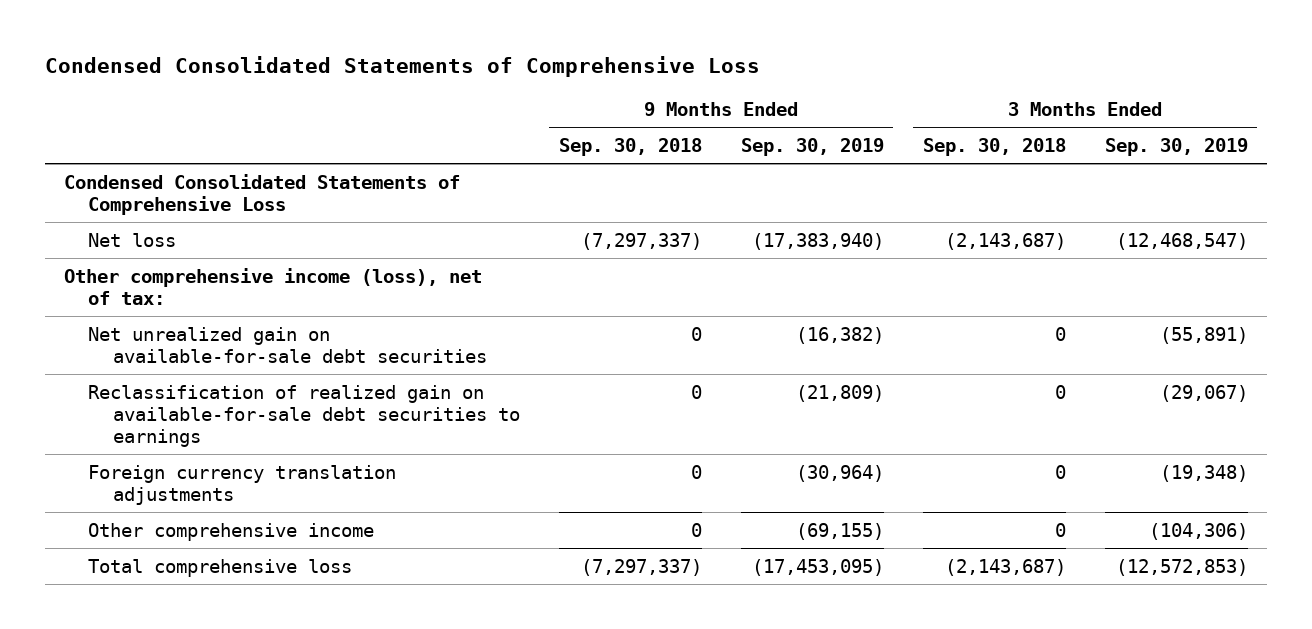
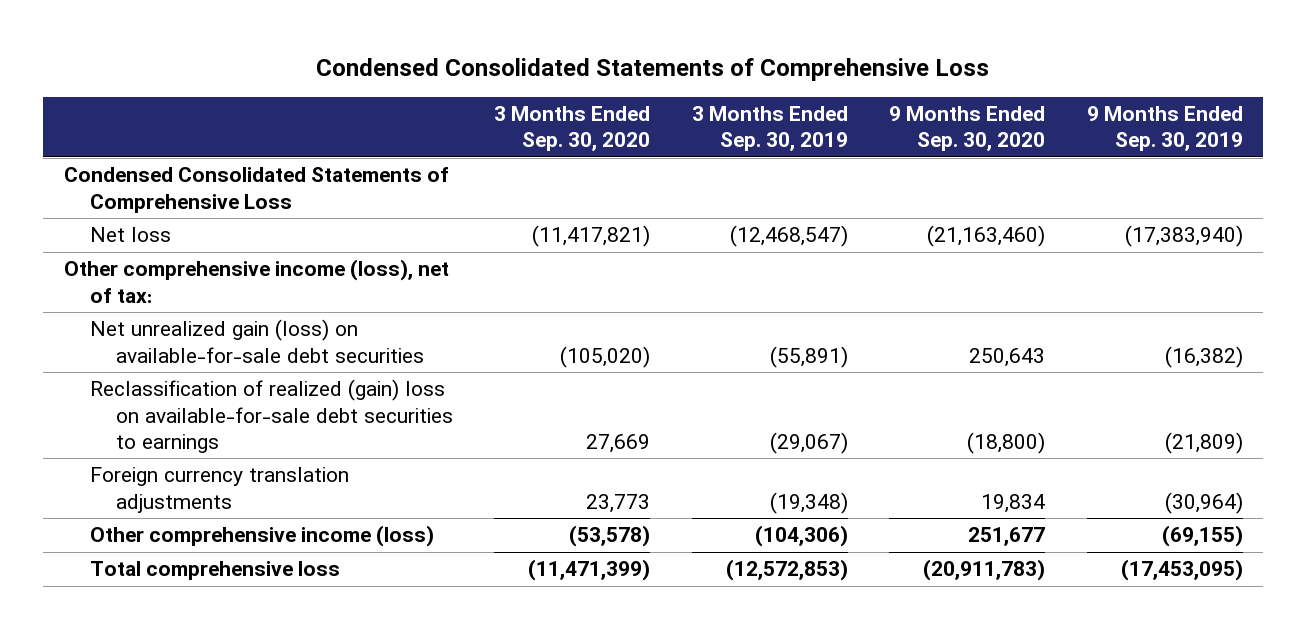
- | 9 Months Ended Sep. 30, 2018 | 9 Months Ended Sep. 30, 2019 | 3 Months Ended Sep. 30, 2018 | 3 Months Ended Sep. 30, 2019
+ | 3 Months Ended Sep. 30, 2020 | 3 Months Ended Sep. 30, 2019 | 9 Months Ended Sep. 30, 2020 | 9 Months Ended Sep. 30, 2019
- Net unrealized gain on available-for-sale debt securities | 0 | (16,382) | 0 | (55,891)
- Reclassification of realized gain on available-for-sale debt securities to earnings | 0 | (21,809) | 0 | (29,067)
+ Net unrealized gain (loss) on available-for-sale debt securities | (105,020) | (55,891) | 250,643 | (16,382)
+ Reclassification of realized (gain) loss on available-for-sale debt securities to earnings | 27,669 | (29,067) | (18,800) | (21,809)
- Other comprehensive income | 0 | (69,155) | 0 | (104,306)
+ Other comprehensive income (loss) | (53,578) | (104,306) | 251,677 | (69,155)

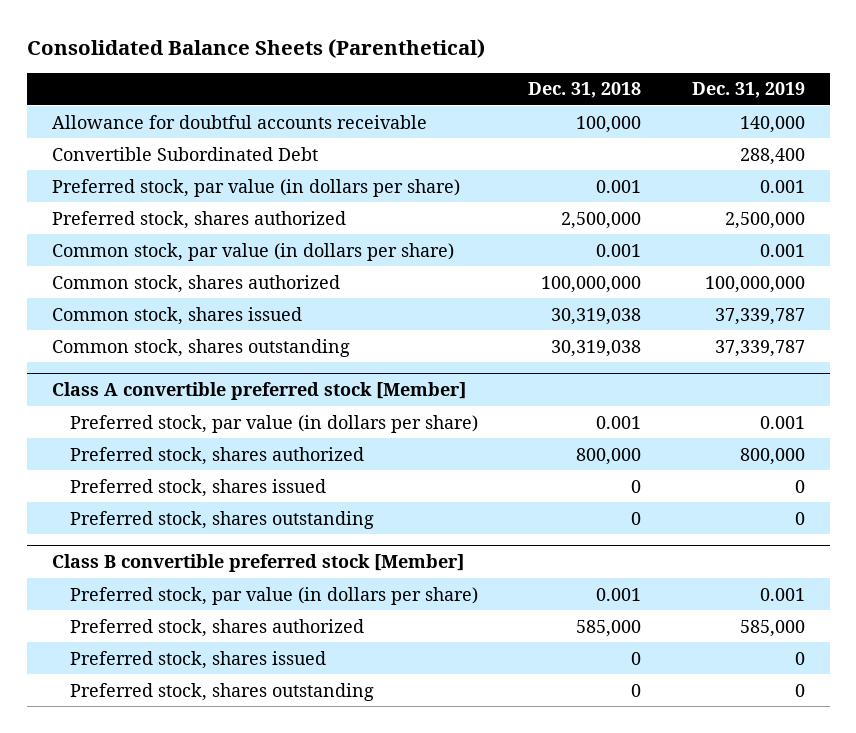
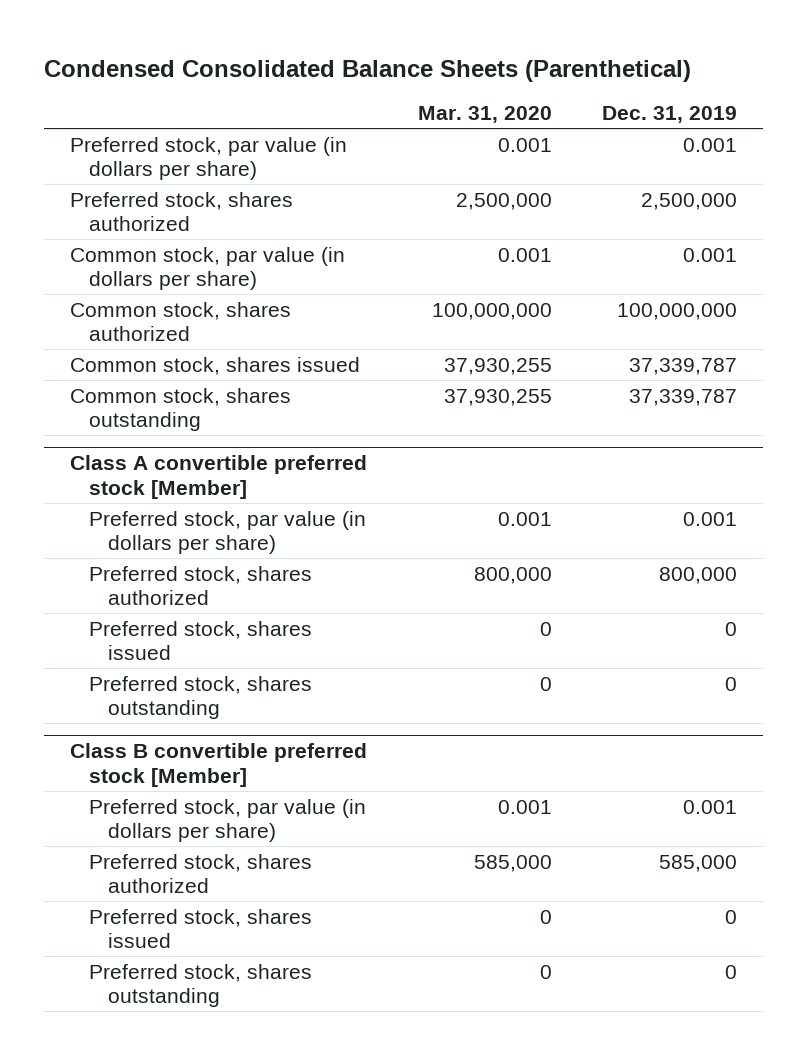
- Consolidated Balance Sheets (Parenthetical)
+ Condensed Consolidated Balance Sheets (Parenthetical)
- | Dec. 31, 2018 | Dec. 31, 2019
+ | Mar. 31, 2020 | Dec. 31, 2019
- Allowance for doubtful accounts receivable | 100,000 | 140,000
- Convertible Subordinated Debt | | 288,400

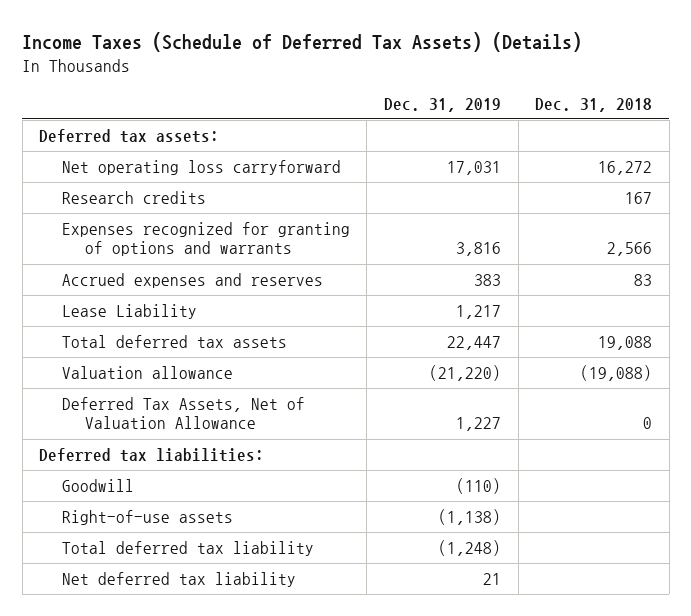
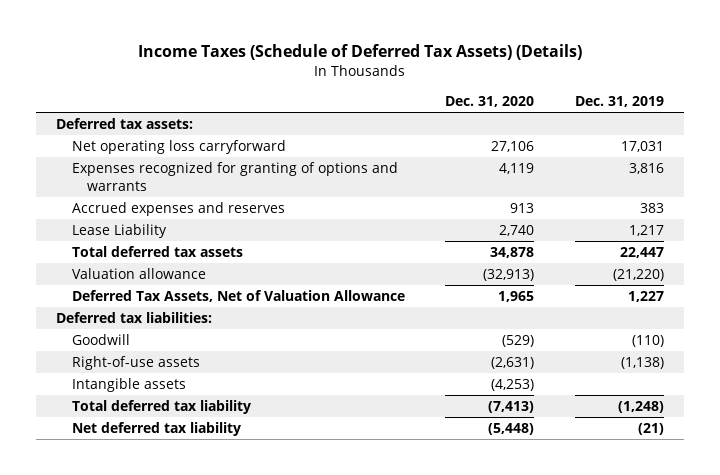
- | Dec. 31, 2019 | Dec. 31, 2018
+ | Dec. 31, 2020 | Dec. 31, 2019
- Research credits | | 167
+ Intangible assets | (4,253) |
- Net deferred tax liability | 21 |
+ Net deferred tax liability | (5,448) | (21)

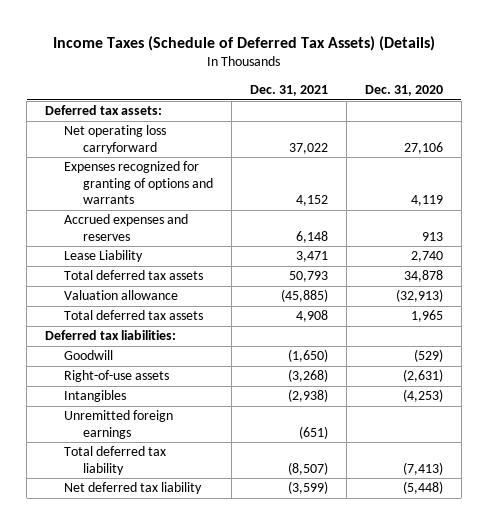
- | Dec. 31, 2020 | Dec. 31, 2019
+ | Dec. 31, 2021 | Dec. 31, 2020
- Deferred Tax Assets, Net of Valuation Allowance | 1,965 | 1,227
+ Total deferred tax assets | 4,908 | 1,965
- Intangible assets | (4,253) |
+ Intangibles | (2,938) | (4,253)
+ Unremitted foreign earnings | (651) |

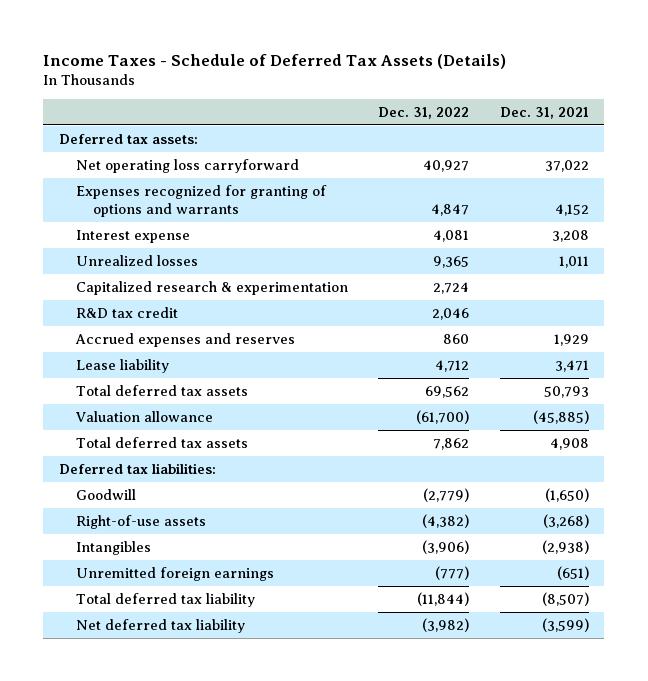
- Income Taxes (Schedule of Deferred Tax Assets) (Details)
+ Income Taxes - Schedule of Deferred Tax Assets (Details)
- | Dec. 31, 2021 | Dec. 31, 2020
+ | Dec. 31, 2022 | Dec. 31, 2021
- Accrued expenses and reserves | 6,148 | 913
- Lease Liability | 3,471 | 2,740
+ Interest expense | 4,081 | 3,208
+ Unrealized losses | 9,365 | 1,011
+ Capitalized research & experimentation | 2,724 |
+ R&D tax credit | 2,046 |
+ Accrued expenses and reserves | 860 | 1,929
+ Lease liability | 4,712 | 3,471

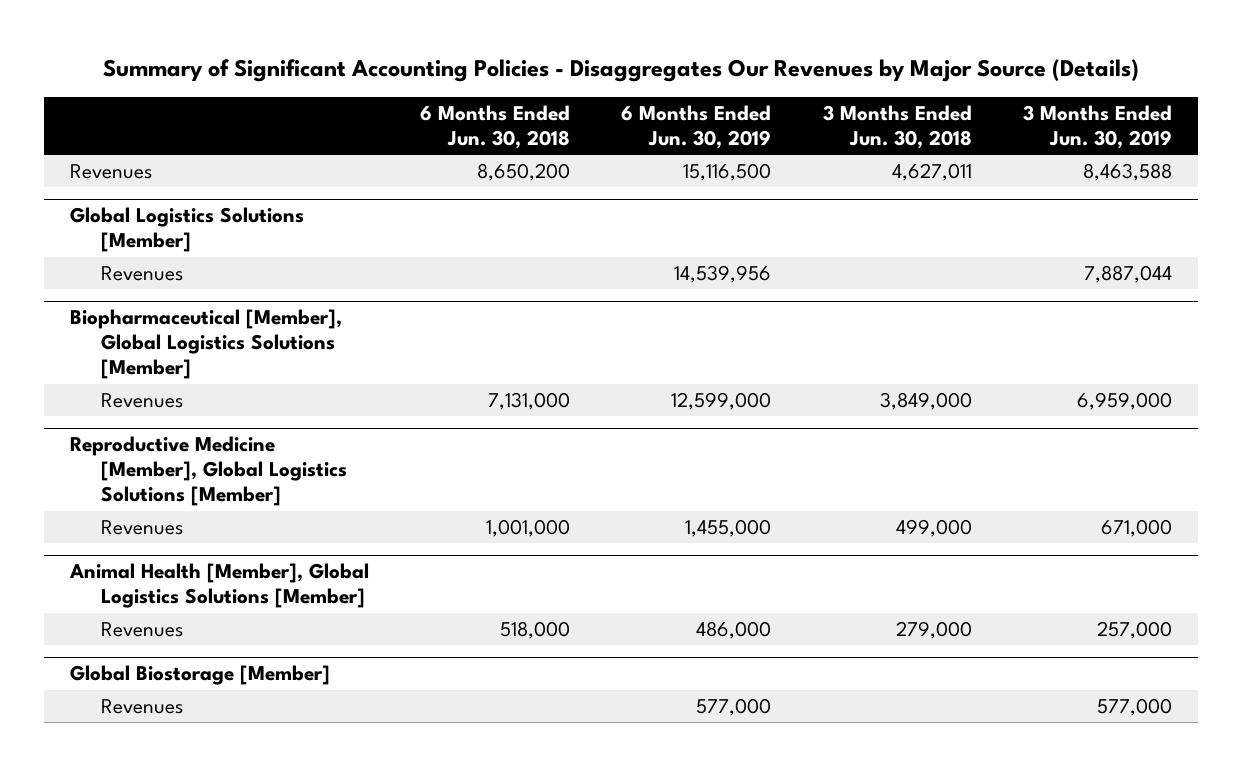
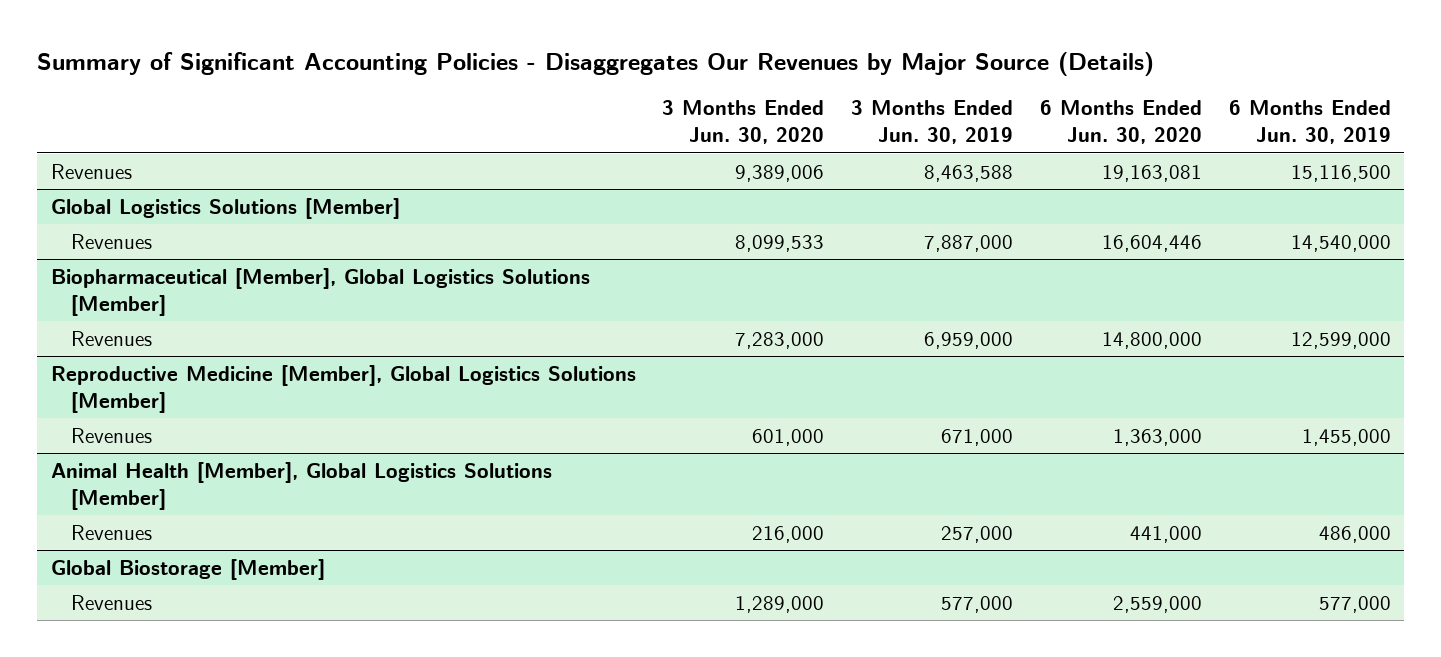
- | 6 Months Ended Jun. 30, 2018 | 6 Months Ended Jun. 30, 2019 | 3 Months Ended Jun. 30, 2018 | 3 Months Ended Jun. 30, 2019
+ | 3 Months Ended Jun. 30, 2020 | 3 Months Ended Jun. 30, 2019 | 6 Months Ended Jun. 30, 2020 | 6 Months Ended Jun. 30, 2019
@ Global Logistics Solutions [Member]
- Revenues | | 14,539,956 | | 7,887,044
+ Revenues | 8,099,533 | 7,887,000 | 16,604,446 | 14,540,000

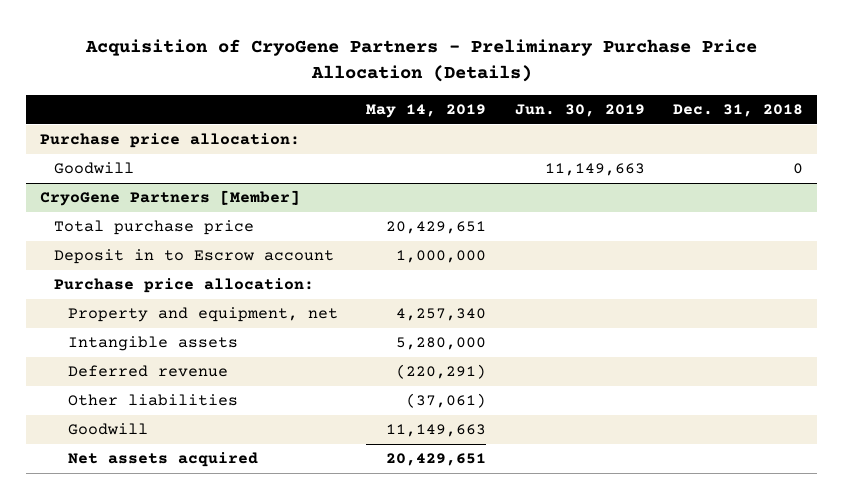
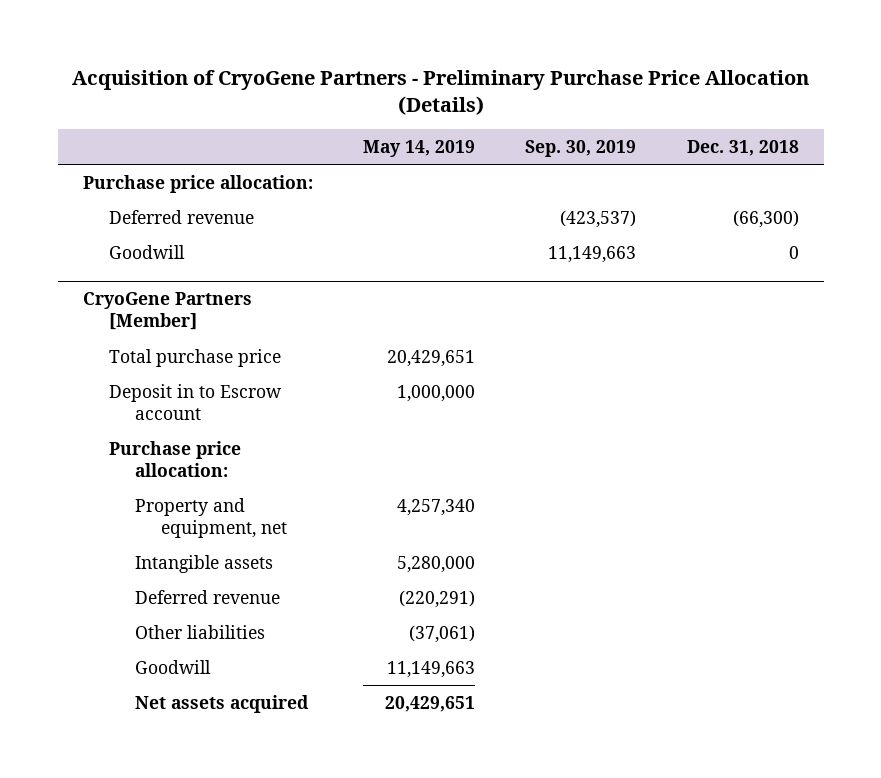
- | May 14, 2019 | Jun. 30, 2019 | Dec. 31, 2018
+ | May 14, 2019 | Sep. 30, 2019 | Dec. 31, 2018
+ Deferred revenue | | (423,537) | (66,300)

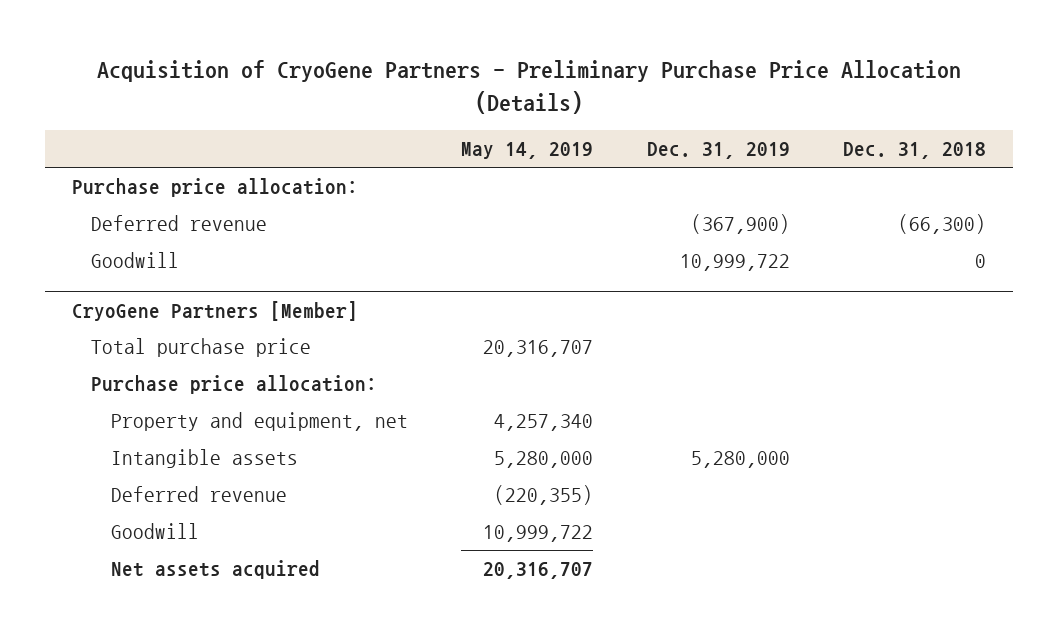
- | May 14, 2019 | Sep. 30, 2019 | Dec. 31, 2018
+ | May 14, 2019 | Dec. 31, 2019 | Dec. 31, 2018
@ CryoGene Partners [Member]
- Total purchase price | 20,429,651 | |
- Deposit in to Escrow account | 1,000,000 | |
+ Total purchase price | 20,316,707 | |
- Deferred revenue | (220,291) | |
- Other liabilities | (37,061) | |
- Goodwill | 11,149,663 | |
- Net assets acquired | 20,429,651 | |
+ Deferred revenue | (220,355) | |
+ Goodwill | 10,999,722 | |
+ Net assets acquired | 20,316,707 | |

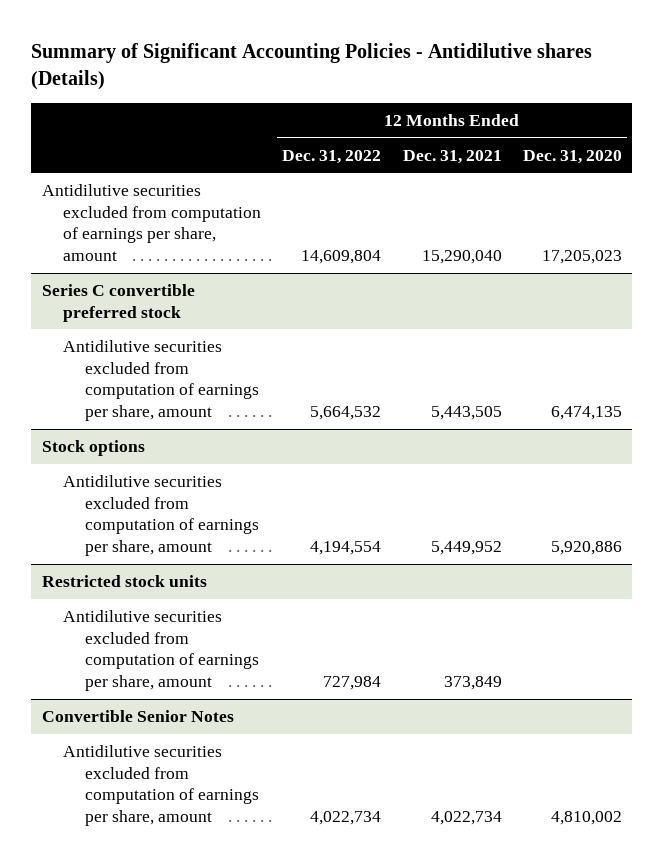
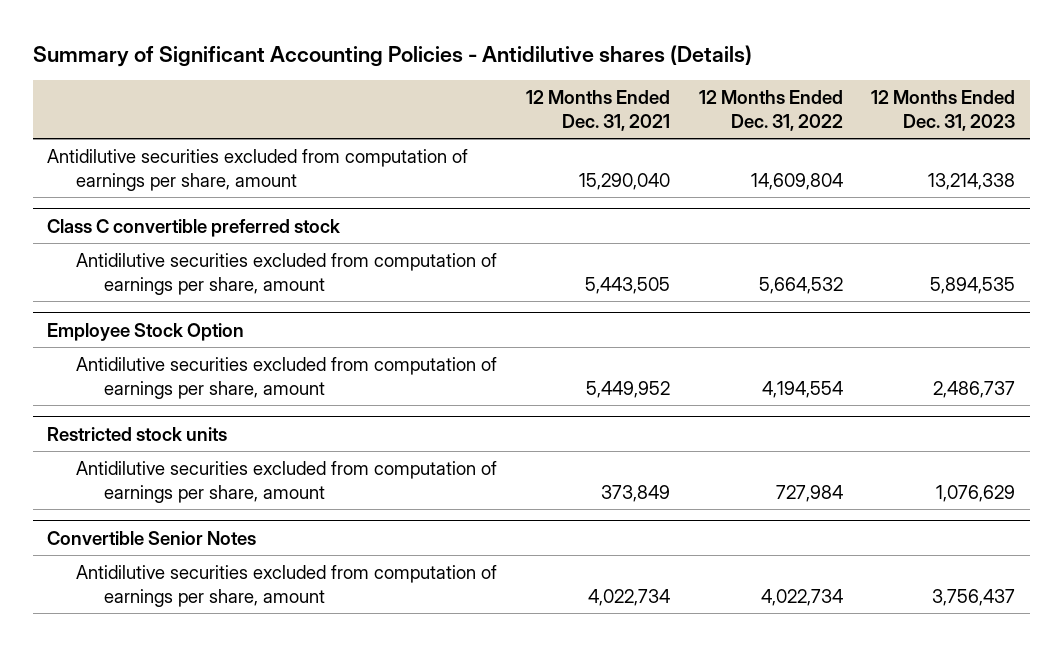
- | 12 Months Ended Dec. 31, 2022 | 12 Months Ended Dec. 31, 2021 | 12 Months Ended Dec. 31, 2020
+ | 12 Months Ended Dec. 31, 2021 | 12 Months Ended Dec. 31, 2022 | 12 Months Ended Dec. 31, 2023
- Series C convertible preferred stock
+ Class C convertible preferred stock
- Stock options
+ Employee Stock Option

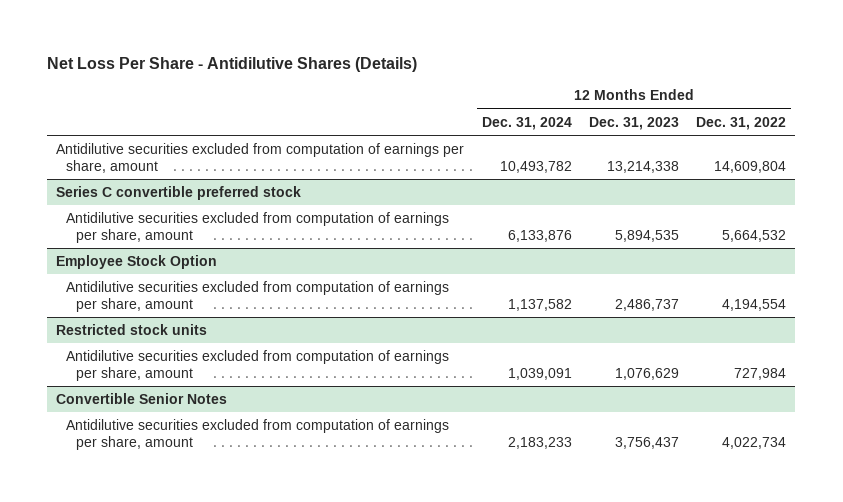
- Summary of Significant Accounting Policies - Antidilutive shares (Details)
+ Net Loss Per Share - Antidilutive Shares (Details)
- | 12 Months Ended Dec. 31, 2021 | 12 Months Ended Dec. 31, 2022 | 12 Months Ended Dec. 31, 2023
+ | 12 Months Ended Dec. 31, 2024 | 12 Months Ended Dec. 31, 2023 | 12 Months Ended Dec. 31, 2022
- Class C convertible preferred stock
+ Series C convertible preferred stock

